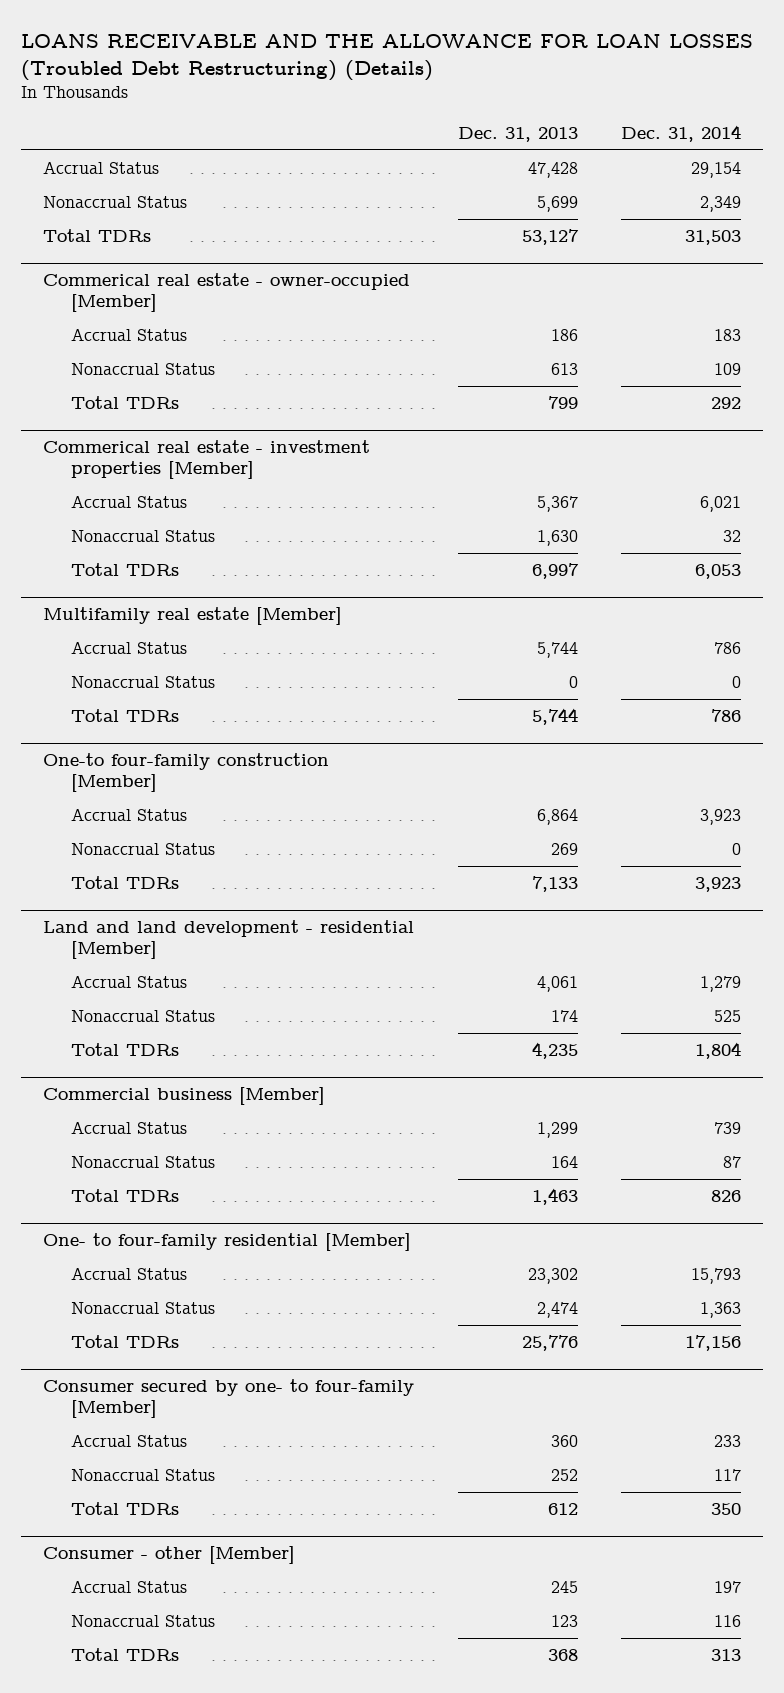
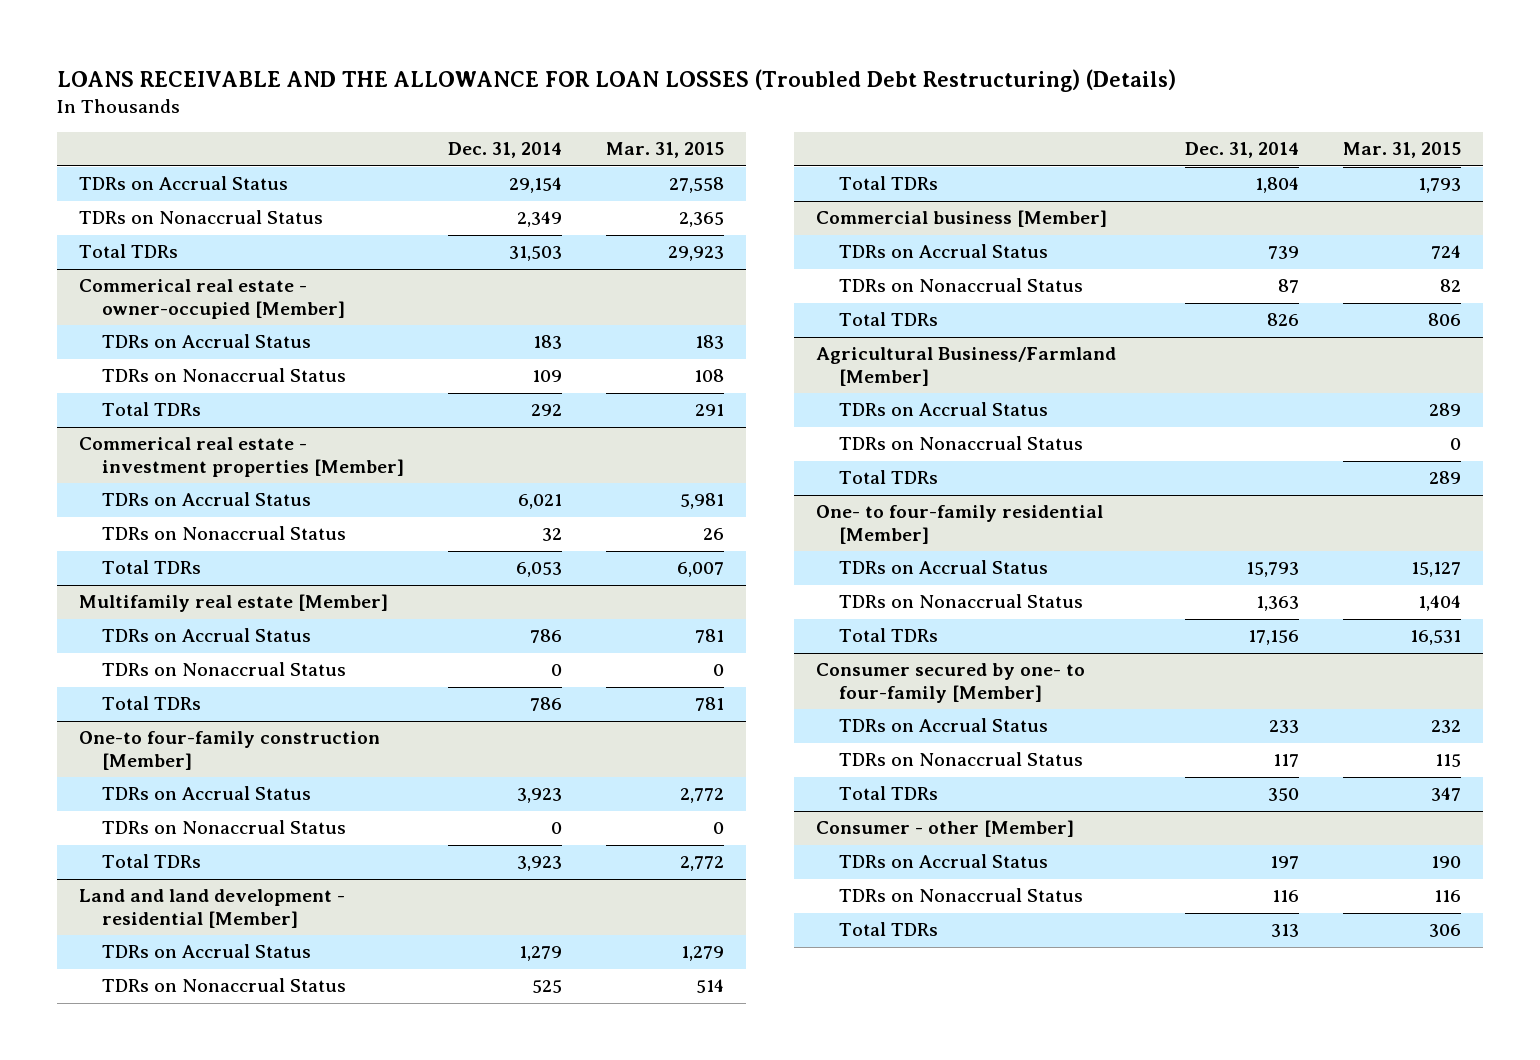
- | Dec. 31, 2013 | Dec. 31, 2014
+ | Dec. 31, 2014 | Mar. 31, 2015
- Accrual Status | 47,428 | 29,154
- Nonaccrual Status | 5,699 | 2,349
+ TDRs on Accrual Status | 29,154 | 27,558
+ TDRs on Nonaccrual Status | 2,349 | 2,365
@ Commerical real estate - owner-occupied [Member]
- Accrual Status | 186 | 183
- Nonaccrual Status | 613 | 109
+ TDRs on Accrual Status | 183 | 183
+ TDRs on Nonaccrual Status | 109 | 108
@ Commerical real estate - investment properties [Member]
- Accrual Status | 5,367 | 6,021
- Nonaccrual Status | 1,630 | 32
+ TDRs on Accrual Status | 6,021 | 5,981
+ TDRs on Nonaccrual Status | 32 | 26
@ Multifamily real estate [Member]
- Accrual Status | 5,744 | 786
- Nonaccrual Status | 0 | 0
+ TDRs on Accrual Status | 786 | 781
+ TDRs on Nonaccrual Status | 0 | 0
@ One-to four-family construction [Member]
- Accrual Status | 6,864 | 3,923
- Nonaccrual Status | 269 | 0
+ TDRs on Accrual Status | 3,923 | 2,772
+ TDRs on Nonaccrual Status | 0 | 0
@ Land and land development - residential [Member]
- Accrual Status | 4,061 | 1,279
- Nonaccrual Status | 174 | 525
+ TDRs on Accrual Status | 1,279 | 1,279
+ TDRs on Nonaccrual Status | 525 | 514
@ Commercial business [Member]
- Accrual Status | 1,299 | 739
- Nonaccrual Status | 164 | 87
+ TDRs on Accrual Status | 739 | 724
+ TDRs on Nonaccrual Status | 87 | 82
+ Agricultural Business/Farmland [Member]
+ TDRs on Accrual Status | | 289
+ TDRs on Nonaccrual Status | | 0
+ Total TDRs | | 289
@ One- to four-family residential [Member]
- Accrual Status | 23,302 | 15,793
- Nonaccrual Status | 2,474 | 1,363
+ TDRs on Accrual Status | 15,793 | 15,127
+ TDRs on Nonaccrual Status | 1,363 | 1,404
@ Consumer secured by one- to four-family [Member]
- Accrual Status | 360 | 233
- Nonaccrual Status | 252 | 117
+ TDRs on Accrual Status | 233 | 232
+ TDRs on Nonaccrual Status | 117 | 115
@ Consumer - other [Member]
- Accrual Status | 245 | 197
- Nonaccrual Status | 123 | 116
+ TDRs on Accrual Status | 197 | 190
+ TDRs on Nonaccrual Status | 116 | 116

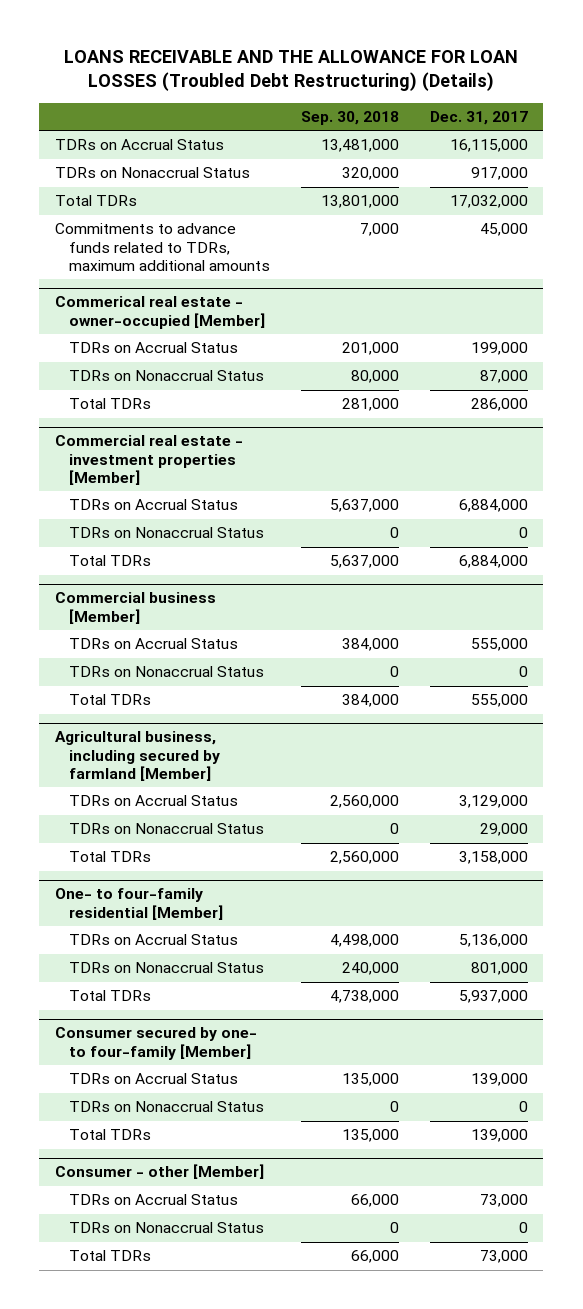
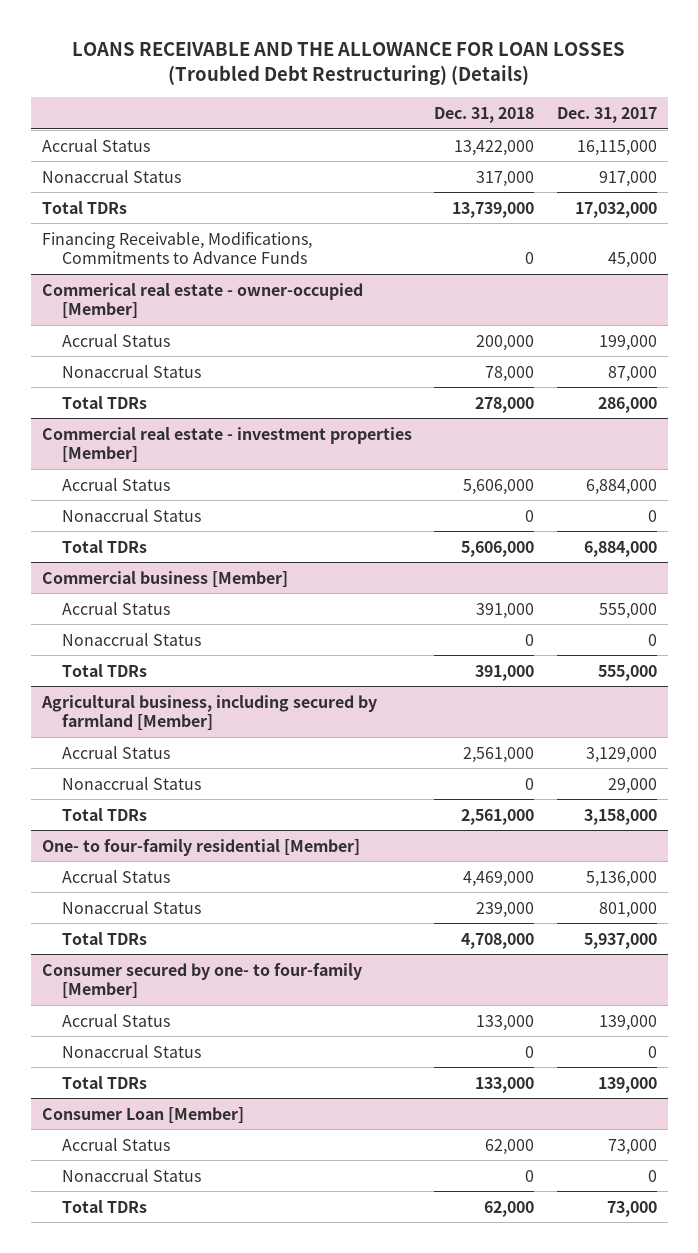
- | Sep. 30, 2018 | Dec. 31, 2017
+ | Dec. 31, 2018 | Dec. 31, 2017
- TDRs on Accrual Status | 13,481,000 | 16,115,000
- TDRs on Nonaccrual Status | 320,000 | 917,000
+ Accrual Status | 13,422,000 | 16,115,000
+ Nonaccrual Status | 317,000 | 917,000
- Commitments to advance funds related to TDRs, maximum additional amounts | 7,000 | 45,000
+ Financing Receivable, Modifications, Commitments to Advance Funds | 0 | 45,000
@ Commerical real estate - owner-occupied [Member]
- TDRs on Accrual Status | 201,000 | 199,000
- TDRs on Nonaccrual Status | 80,000 | 87,000
+ Accrual Status | 200,000 | 199,000
+ Nonaccrual Status | 78,000 | 87,000
@ Commercial real estate - investment properties [Member]
- TDRs on Accrual Status | 5,637,000 | 6,884,000
- TDRs on Nonaccrual Status | 0 | 0
+ Accrual Status | 5,606,000 | 6,884,000
+ Nonaccrual Status | 0 | 0
@ Commercial business [Member]
- TDRs on Accrual Status | 384,000 | 555,000
- TDRs on Nonaccrual Status | 0 | 0
+ Accrual Status | 391,000 | 555,000
+ Nonaccrual Status | 0 | 0
@ Agricultural business, including secured by farmland [Member]
- TDRs on Accrual Status | 2,560,000 | 3,129,000
- TDRs on Nonaccrual Status | 0 | 29,000
+ Accrual Status | 2,561,000 | 3,129,000
+ Nonaccrual Status | 0 | 29,000
@ One- to four-family residential [Member]
- TDRs on Accrual Status | 4,498,000 | 5,136,000
- TDRs on Nonaccrual Status | 240,000 | 801,000
+ Accrual Status | 4,469,000 | 5,136,000
+ Nonaccrual Status | 239,000 | 801,000
@ Consumer secured by one- to four-family [Member]
- TDRs on Accrual Status | 135,000 | 139,000
- TDRs on Nonaccrual Status | 0 | 0
+ Accrual Status | 133,000 | 139,000
+ Nonaccrual Status | 0 | 0
- Consumer - other [Member]
- TDRs on Accrual Status | 66,000 | 73,000
- TDRs on Nonaccrual Status | 0 | 0
+ Consumer Loan [Member]
+ Accrual Status | 62,000 | 73,000
+ Nonaccrual Status | 0 | 0

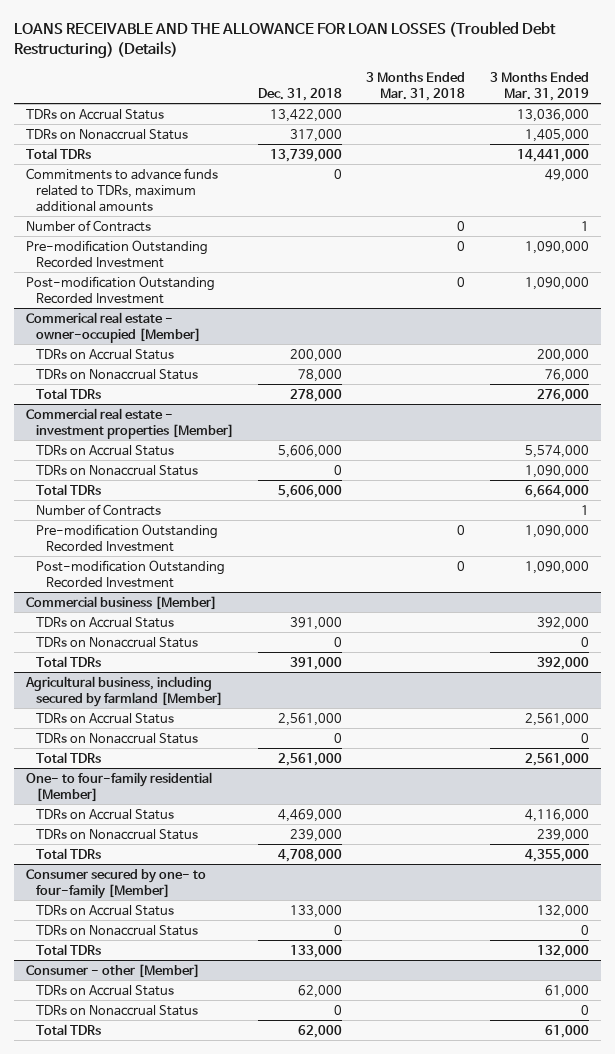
- | Dec. 31, 2018 | Dec. 31, 2017
+ | Dec. 31, 2018 | 3 Months Ended Mar. 31, 2018 | 3 Months Ended Mar. 31, 2019
- Accrual Status | 13,422,000 | 16,115,000
- Nonaccrual Status | 317,000 | 917,000
+ TDRs on Accrual Status | 13,422,000 | | 13,036,000
+ TDRs on Nonaccrual Status | 317,000 | | 1,405,000
- Financing Receivable, Modifications, Commitments to Advance Funds | 0 | 45,000
+ Commitments to advance funds related to TDRs, maximum additional amounts | 0 | | 49,000
+ Number of Contracts | | 0 | 1
+ Pre-modification Outstanding Recorded Investment | | 0 | 1,090,000
+ Post-modification Outstanding Recorded Investment | | 0 | 1,090,000
@ Commerical real estate - owner-occupied [Member]
- Accrual Status | 200,000 | 199,000
- Nonaccrual Status | 78,000 | 87,000
+ TDRs on Accrual Status | 200,000 | | 200,000
+ TDRs on Nonaccrual Status | 78,000 | | 76,000
@ Commercial real estate - investment properties [Member]
- Accrual Status | 5,606,000 | 6,884,000
- Nonaccrual Status | 0 | 0
+ TDRs on Accrual Status | 5,606,000 | | 5,574,000
+ TDRs on Nonaccrual Status | 0 | | 1,090,000
+ Number of Contracts | | | 1
+ Pre-modification Outstanding Recorded Investment | | 0 | 1,090,000
+ Post-modification Outstanding Recorded Investment | | 0 | 1,090,000
@ Commercial business [Member]
- Accrual Status | 391,000 | 555,000
- Nonaccrual Status | 0 | 0
+ TDRs on Accrual Status | 391,000 | | 392,000
+ TDRs on Nonaccrual Status | 0 | | 0
@ Agricultural business, including secured by farmland [Member]
- Accrual Status | 2,561,000 | 3,129,000
- Nonaccrual Status | 0 | 29,000
+ TDRs on Accrual Status | 2,561,000 | | 2,561,000
+ TDRs on Nonaccrual Status | 0 | | 0
@ One- to four-family residential [Member]
- Accrual Status | 4,469,000 | 5,136,000
- Nonaccrual Status | 239,000 | 801,000
+ TDRs on Accrual Status | 4,469,000 | | 4,116,000
+ TDRs on Nonaccrual Status | 239,000 | | 239,000
@ Consumer secured by one- to four-family [Member]
- Accrual Status | 133,000 | 139,000
- Nonaccrual Status | 0 | 0
+ TDRs on Accrual Status | 133,000 | | 132,000
+ TDRs on Nonaccrual Status | 0 | | 0
- Consumer Loan [Member]
- Accrual Status | 62,000 | 73,000
- Nonaccrual Status | 0 | 0
+ Consumer - other [Member]
+ TDRs on Accrual Status | 62,000 | | 61,000
+ TDRs on Nonaccrual Status | 0 | | 0

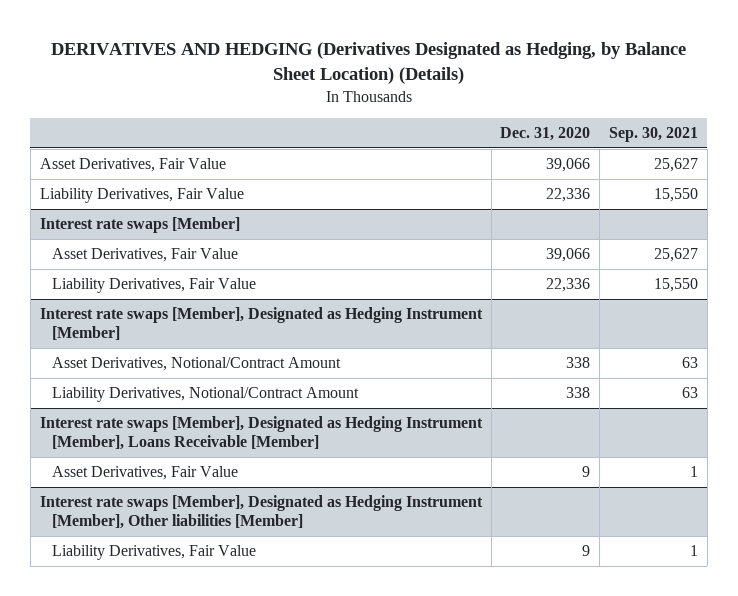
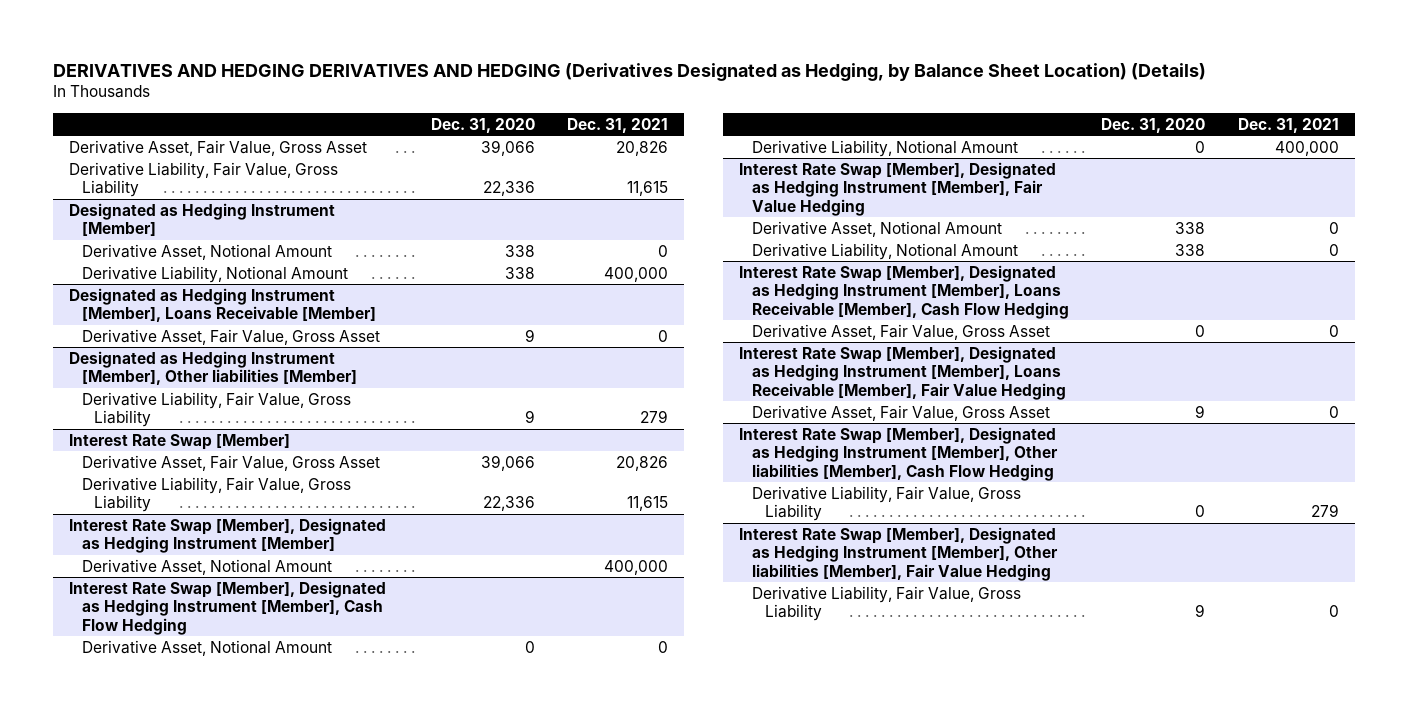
- DERIVATIVES AND HEDGING (Derivatives Designated as Hedging, by Balance Sheet Location) (Details)
+ DERIVATIVES AND HEDGING DERIVATIVES AND HEDGING (Derivatives Designated as Hedging, by Balance Sheet Location) (Details)
- | Dec. 31, 2020 | Sep. 30, 2021
+ | Dec. 31, 2020 | Dec. 31, 2021
- Asset Derivatives, Fair Value | 39,066 | 25,627
- Liability Derivatives, Fair Value | 22,336 | 15,550
- Interest rate swaps [Member]
- Asset Derivatives, Fair Value | 39,066 | 25,627
- Liability Derivatives, Fair Value | 22,336 | 15,550
- Interest rate swaps [Member], Designated as Hedging Instrument [Member]
- Asset Derivatives, Notional/Contract Amount | 338 | 63
- Liability Derivatives, Notional/Contract Amount | 338 | 63
- Interest rate swaps [Member], Designated as Hedging Instrument [Member], Loans Receivable [Member]
- Asset Derivatives, Fair Value | 9 | 1
- Interest rate swaps [Member], Designated as Hedging Instrument [Member], Other liabilities [Member]
- Liability Derivatives, Fair Value | 9 | 1
+ Derivative Asset, Fair Value, Gross Asset | 39,066 | 20,826
+ Derivative Liability, Fair Value, Gross Liability | 22,336 | 11,615
+ Designated as Hedging Instrument [Member]
+ Derivative Asset, Notional Amount | 338 | 0
+ Derivative Liability, Notional Amount | 338 | 400,000
+ Designated as Hedging Instrument [Member], Loans Receivable [Member]
+ Derivative Asset, Fair Value, Gross Asset | 9 | 0
+ Designated as Hedging Instrument [Member], Other liabilities [Member]
+ Derivative Liability, Fair Value, Gross Liability | 9 | 279
+ Interest Rate Swap [Member]
+ Derivative Asset, Fair Value, Gross Asset | 39,066 | 20,826
+ Derivative Liability, Fair Value, Gross Liability | 22,336 | 11,615
+ Interest Rate Swap [Member], Designated as Hedging Instrument [Member]
+ Derivative Asset, Notional Amount | | 400,000
+ Interest Rate Swap [Member], Designated as Hedging Instrument [Member], Cash Flow Hedging
+ Derivative Asset, Notional Amount | 0 | 0
+ Derivative Liability, Notional Amount | 0 | 400,000
+ Interest Rate Swap [Member], Designated as Hedging Instrument [Member], Fair Value Hedging
+ Derivative Asset, Notional Amount | 338 | 0
+ Derivative Liability, Notional Amount | 338 | 0
+ Interest Rate Swap [Member], Designated as Hedging Instrument [Member], Loans Receivable [Member], Cash Flow Hedging
+ Derivative Asset, Fair Value, Gross Asset | 0 | 0
+ Interest Rate Swap [Member], Designated as Hedging Instrument [Member], Loans Receivable [Member], Fair Value Hedging
+ Derivative Asset, Fair Value, Gross Asset | 9 | 0
+ Interest Rate Swap [Member], Designated as Hedging Instrument [Member], Other liabilities [Member], Cash Flow Hedging
+ Derivative Liability, Fair Value, Gross Liability | 0 | 279
+ Interest Rate Swap [Member], Designated as Hedging Instrument [Member], Other liabilities [Member], Fair Value Hedging
+ Derivative Liability, Fair Value, Gross Liability | 9 | 0

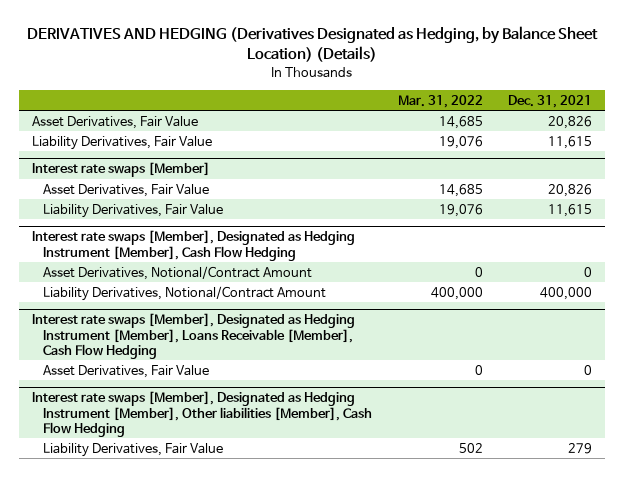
- DERIVATIVES AND HEDGING DERIVATIVES AND HEDGING (Derivatives Designated as Hedging, by Balance Sheet Location) (Details)
+ DERIVATIVES AND HEDGING (Derivatives Designated as Hedging, by Balance Sheet Location) (Details)
- | Dec. 31, 2020 | Dec. 31, 2021
+ | Mar. 31, 2022 | Dec. 31, 2021
- Derivative Asset, Fair Value, Gross Asset | 39,066 | 20,826
- Derivative Liability, Fair Value, Gross Liability | 22,336 | 11,615
- Designated as Hedging Instrument [Member]
- Derivative Asset, Notional Amount | 338 | 0
- Derivative Liability, Notional Amount | 338 | 400,000
- Designated as Hedging Instrument [Member], Loans Receivable [Member]
- Derivative Asset, Fair Value, Gross Asset | 9 | 0
- Designated as Hedging Instrument [Member], Other liabilities [Member]
- Derivative Liability, Fair Value, Gross Liability | 9 | 279
- Interest Rate Swap [Member]
- Derivative Asset, Fair Value, Gross Asset | 39,066 | 20,826
- Derivative Liability, Fair Value, Gross Liability | 22,336 | 11,615
- Interest Rate Swap [Member], Designated as Hedging Instrument [Member]
- Derivative Asset, Notional Amount | | 400,000
- Interest Rate Swap [Member], Designated as Hedging Instrument [Member], Cash Flow Hedging
- Derivative Asset, Notional Amount | 0 | 0
- Derivative Liability, Notional Amount | 0 | 400,000
- Interest Rate Swap [Member], Designated as Hedging Instrument [Member], Fair Value Hedging
- Derivative Asset, Notional Amount | 338 | 0
- Derivative Liability, Notional Amount | 338 | 0
- Interest Rate Swap [Member], Designated as Hedging Instrument [Member], Loans Receivable [Member], Cash Flow Hedging
- Derivative Asset, Fair Value, Gross Asset | 0 | 0
- Interest Rate Swap [Member], Designated as Hedging Instrument [Member], Loans Receivable [Member], Fair Value Hedging
- Derivative Asset, Fair Value, Gross Asset | 9 | 0
- Interest Rate Swap [Member], Designated as Hedging Instrument [Member], Other liabilities [Member], Cash Flow Hedging
- Derivative Liability, Fair Value, Gross Liability | 0 | 279
- Interest Rate Swap [Member], Designated as Hedging Instrument [Member], Other liabilities [Member], Fair Value Hedging
- Derivative Liability, Fair Value, Gross Liability | 9 | 0
+ Asset Derivatives, Fair Value | 14,685 | 20,826
+ Liability Derivatives, Fair Value | 19,076 | 11,615
+ Interest rate swaps [Member]
+ Asset Derivatives, Fair Value | 14,685 | 20,826
+ Liability Derivatives, Fair Value | 19,076 | 11,615
+ Interest rate swaps [Member], Designated as Hedging Instrument [Member], Cash Flow Hedging
+ Asset Derivatives, Notional/Contract Amount | 0 | 0
+ Liability Derivatives, Notional/Contract Amount | 400,000 | 400,000
+ Interest rate swaps [Member], Designated as Hedging Instrument [Member], Loans Receivable [Member], Cash Flow Hedging
+ Asset Derivatives, Fair Value | 0 | 0
+ Interest rate swaps [Member], Designated as Hedging Instrument [Member], Other liabilities [Member], Cash Flow Hedging
+ Liability Derivatives, Fair Value | 502 | 279

